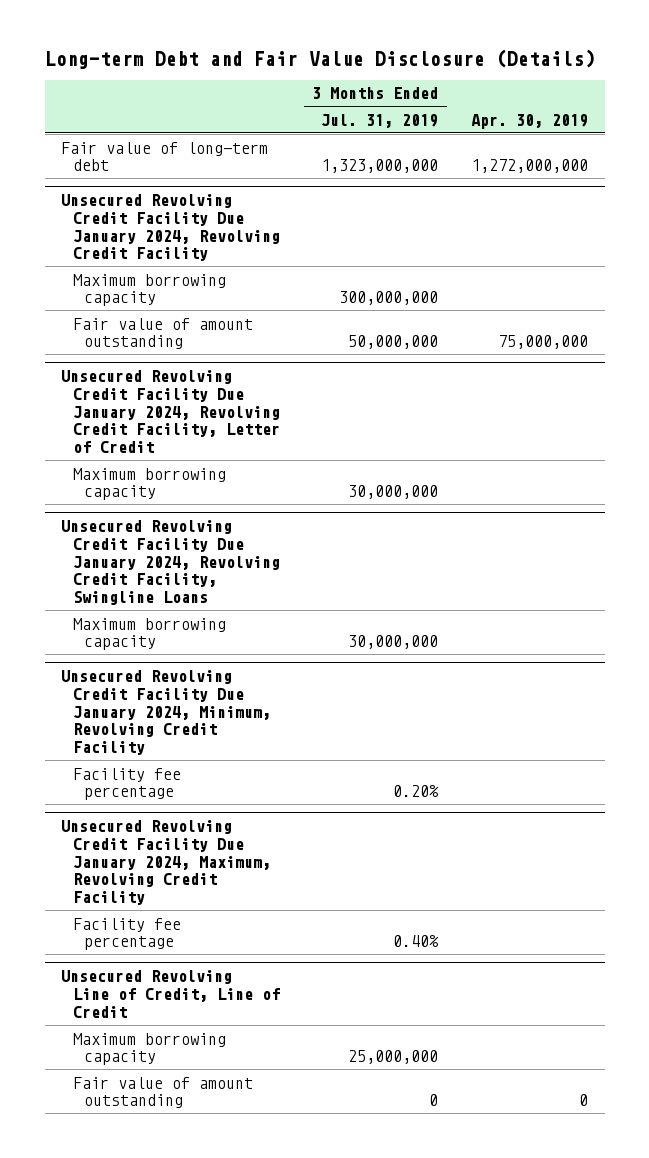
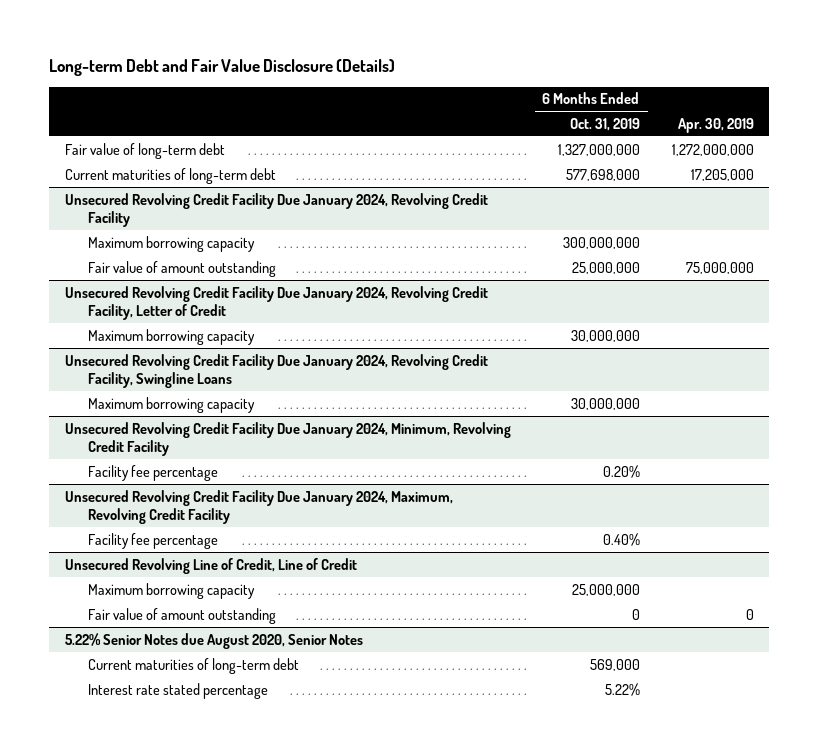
- | 3 Months Ended Jul. 31, 2019 | Apr. 30, 2019
+ | 6 Months Ended Oct. 31, 2019 | Apr. 30, 2019
+ Current maturities of long-term debt | 577,698,000 | 17,205,000
+ 5.22% Senior Notes due August 2020, Senior Notes
+ Current maturities of long-term debt | 569,000 |
+ Interest rate stated percentage | 5.22% |

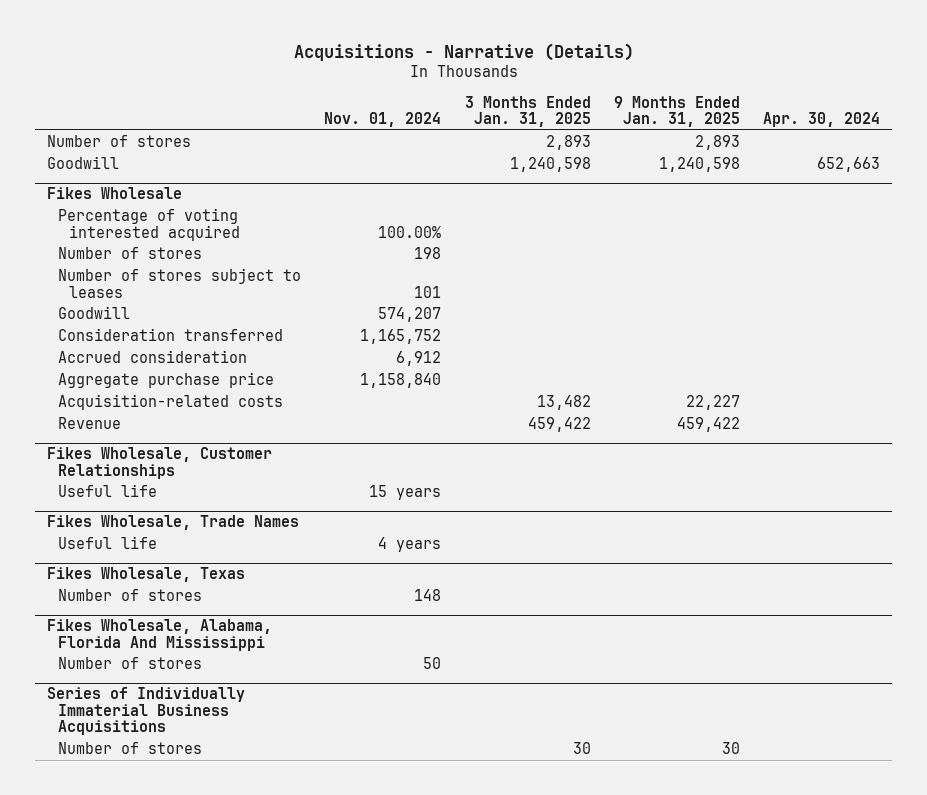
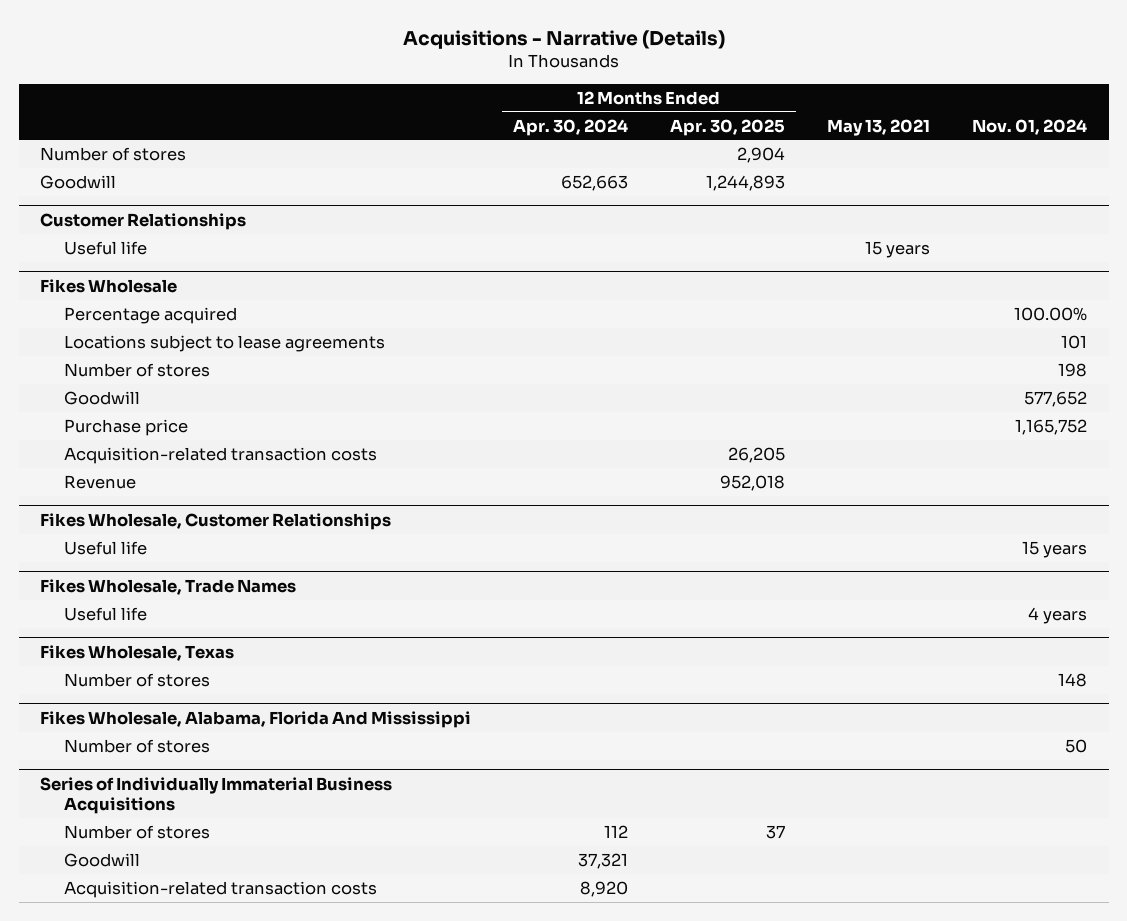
- | Nov. 01, 2024 | 3 Months Ended Jan. 31, 2025 | 9 Months Ended Jan. 31, 2025 | Apr. 30, 2024
+ | 12 Months Ended Apr. 30, 2024 | 12 Months Ended Apr. 30, 2025 | May 13, 2021 | Nov. 01, 2024
+ Customer Relationships
+ Useful life | | | 15 years |
@ Fikes Wholesale
- Percentage of voting interested acquired | 100.00% | | |
+ Percentage acquired | | | | 100.00%
+ Locations subject to lease agreements | | | | 101
- Number of stores subject to leases | 101 | | |
- Goodwill | 574,207 | | |
- Consideration transferred | 1,165,752 | | |
- Accrued consideration | 6,912 | | |
- Aggregate purchase price | 1,158,840 | | |
- Acquisition-related costs | | 13,482 | 22,227 |
+ Goodwill | | | | 577,652
+ Purchase price | | | | 1,165,752
+ Acquisition-related transaction costs | | 26,205 | |
@ Series of Individually Immaterial Business Acquisitions
+ Goodwill | 37,321 | | |
+ Acquisition-related transaction costs | 8,920 | | |

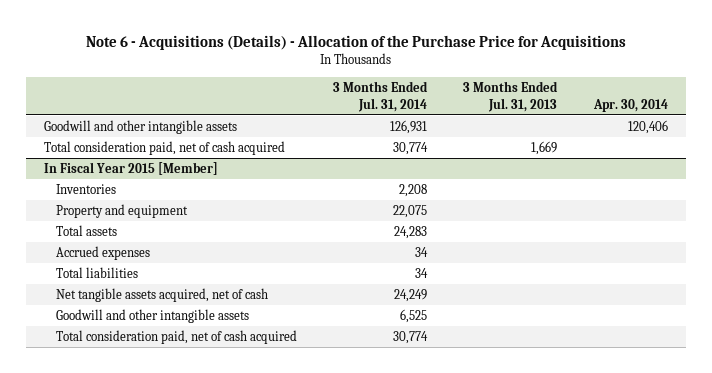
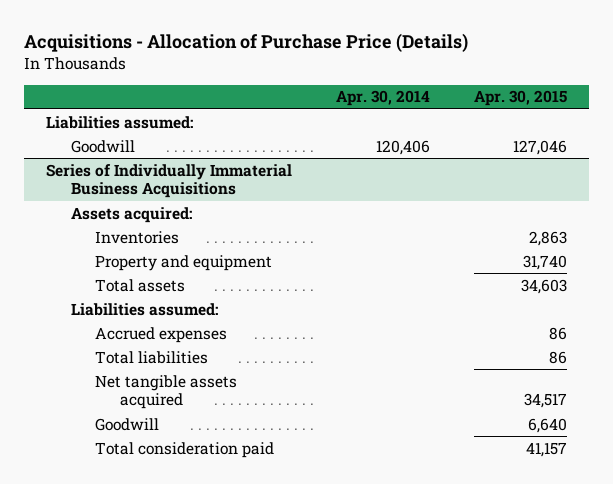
- Note 6 - Acquisitions (Details) - Allocation of the Purchase Price for Acquisitions
+ Acquisitions - Allocation of Purchase Price (Details)
- | 3 Months Ended Jul. 31, 2014 | 3 Months Ended Jul. 31, 2013 | Apr. 30, 2014
+ | Apr. 30, 2014 | Apr. 30, 2015
- Goodwill and other intangible assets | 126,931 | | 120,406
- Total consideration paid, net of cash acquired | 30,774 | 1,669 |
- In Fiscal Year 2015 [Member]
- Inventories | 2,208 | |
- Property and equipment | 22,075 | |
- Total assets | 24,283 | |
- Accrued expenses | 34 | |
- Total liabilities | 34 | |
- Net tangible assets acquired, net of cash | 24,249 | |
- Goodwill and other intangible assets | 6,525 | |
- Total consideration paid, net of cash acquired | 30,774 | |
+ Liabilities assumed:
+ Goodwill | 120,406 | 127,046
+ Series of Individually Immaterial Business Acquisitions
+ Assets acquired:
+ Inventories | | 2,863
+ Property and equipment | | 31,740
+ Total assets | | 34,603
+ Liabilities assumed:
+ Accrued expenses | | 86
+ Total liabilities | | 86
+ Net tangible assets acquired | | 34,517
+ Goodwill | | 6,640
+ Total consideration paid | | 41,157

